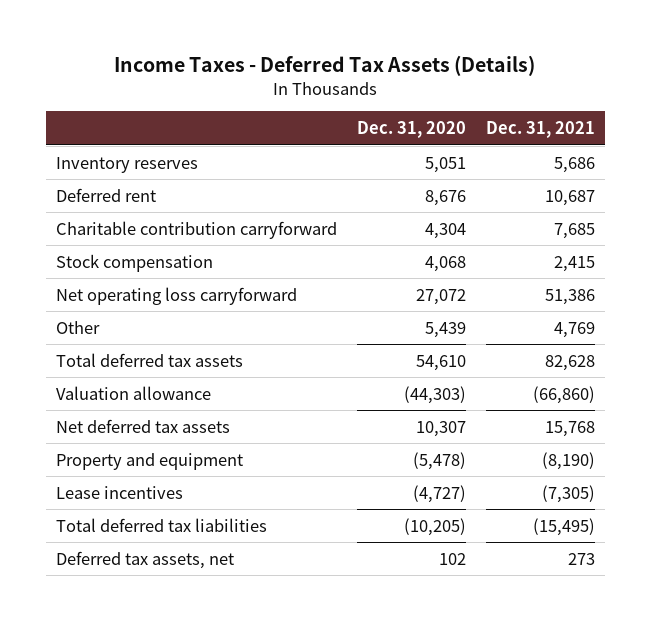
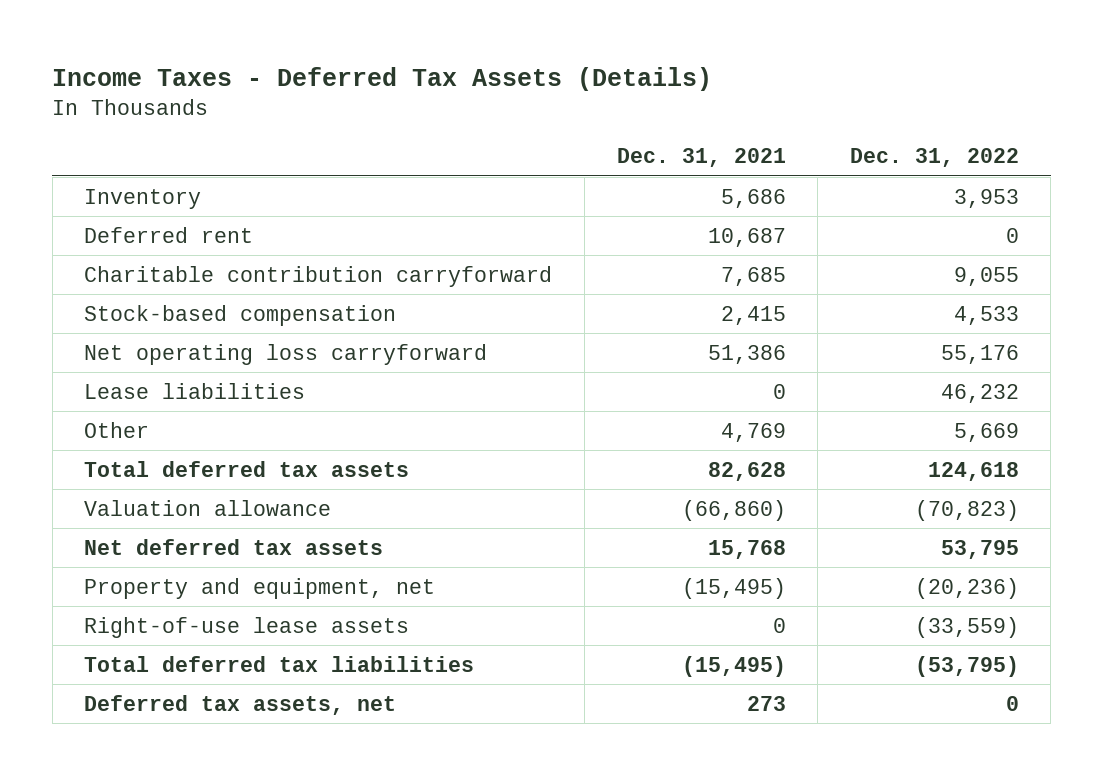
- | Dec. 31, 2020 | Dec. 31, 2021
+ | Dec. 31, 2021 | Dec. 31, 2022
- Inventory reserves | 5,051 | 5,686
+ Inventory | 5,686 | 3,953
- Stock compensation | 4,068 | 2,415
+ Stock-based compensation | 2,415 | 4,533
+ Lease liabilities | 0 | 46,232
- Property and equipment | (5,478) | (8,190)
- Lease incentives | (4,727) | (7,305)
+ Property and equipment, net | (15,495) | (20,236)
+ Right-of-use lease assets | 0 | (33,559)

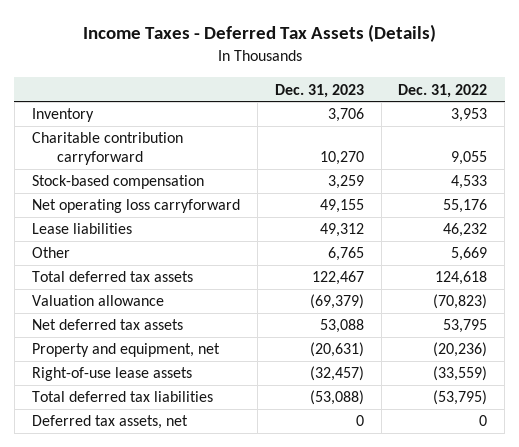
- | Dec. 31, 2021 | Dec. 31, 2022
+ | Dec. 31, 2023 | Dec. 31, 2022
- Deferred rent | 10,687 | 0

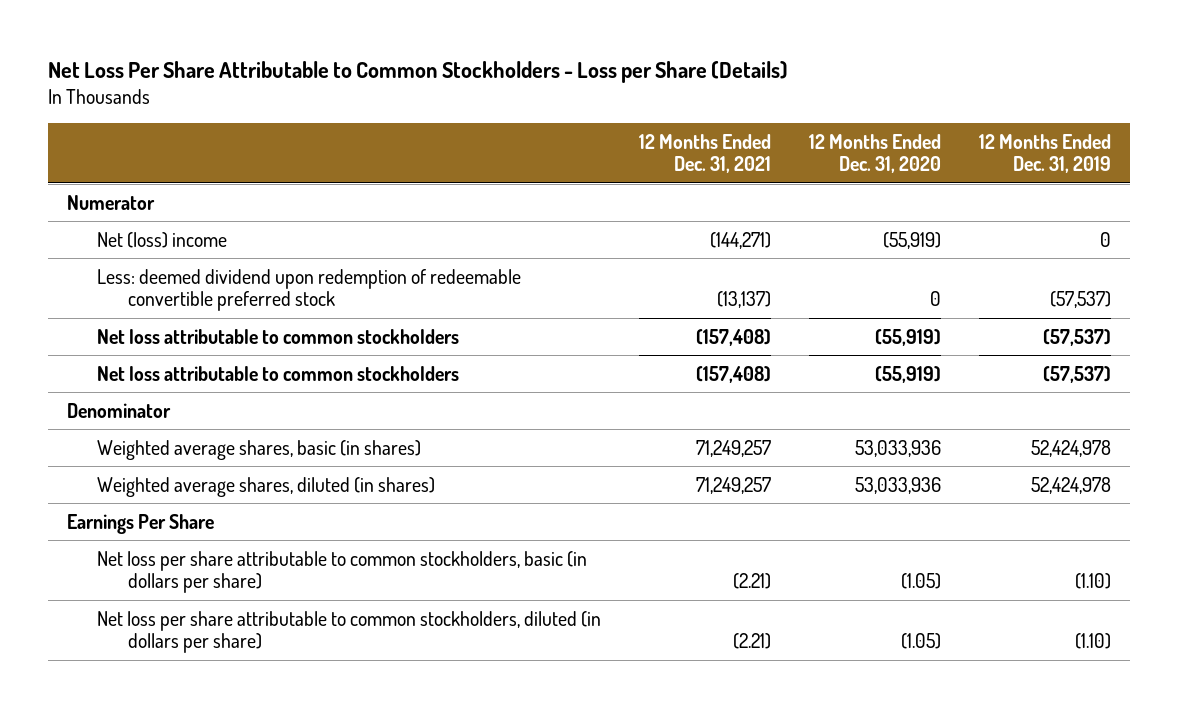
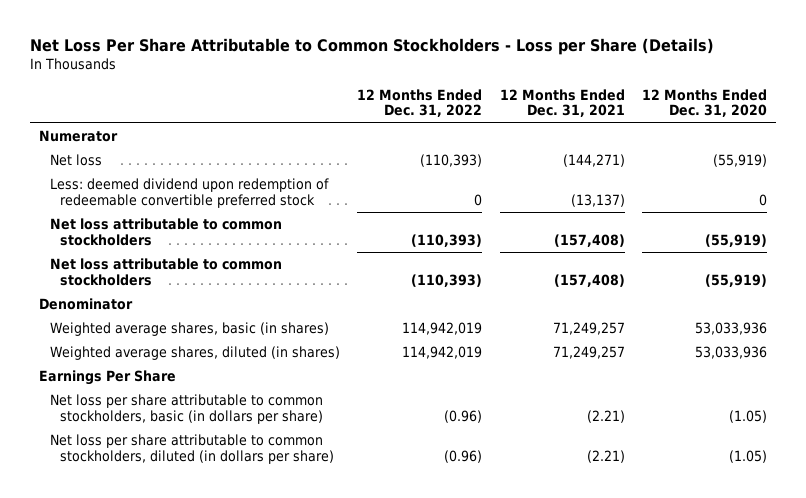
- | 12 Months Ended Dec. 31, 2021 | 12 Months Ended Dec. 31, 2020 | 12 Months Ended Dec. 31, 2019
+ | 12 Months Ended Dec. 31, 2022 | 12 Months Ended Dec. 31, 2021 | 12 Months Ended Dec. 31, 2020
- Net (loss) income | (144,271) | (55,919) | 0
+ Net loss | (110,393) | (144,271) | (55,919)

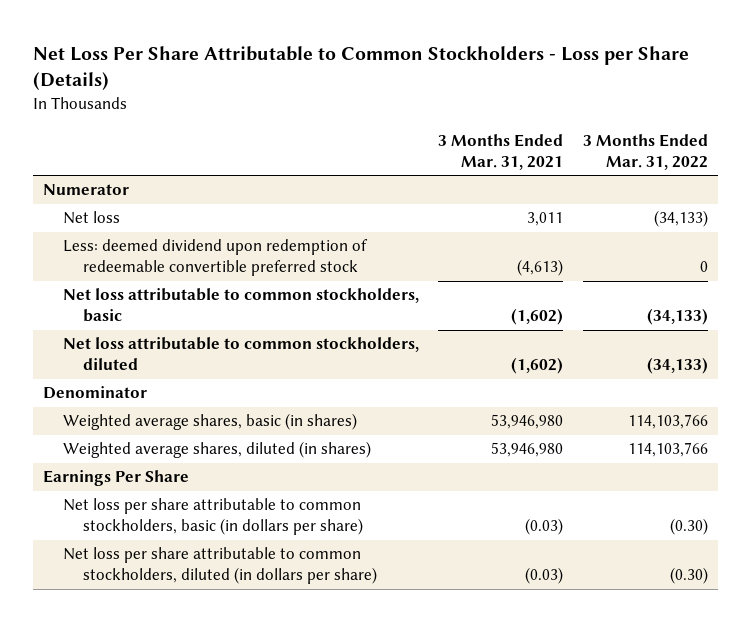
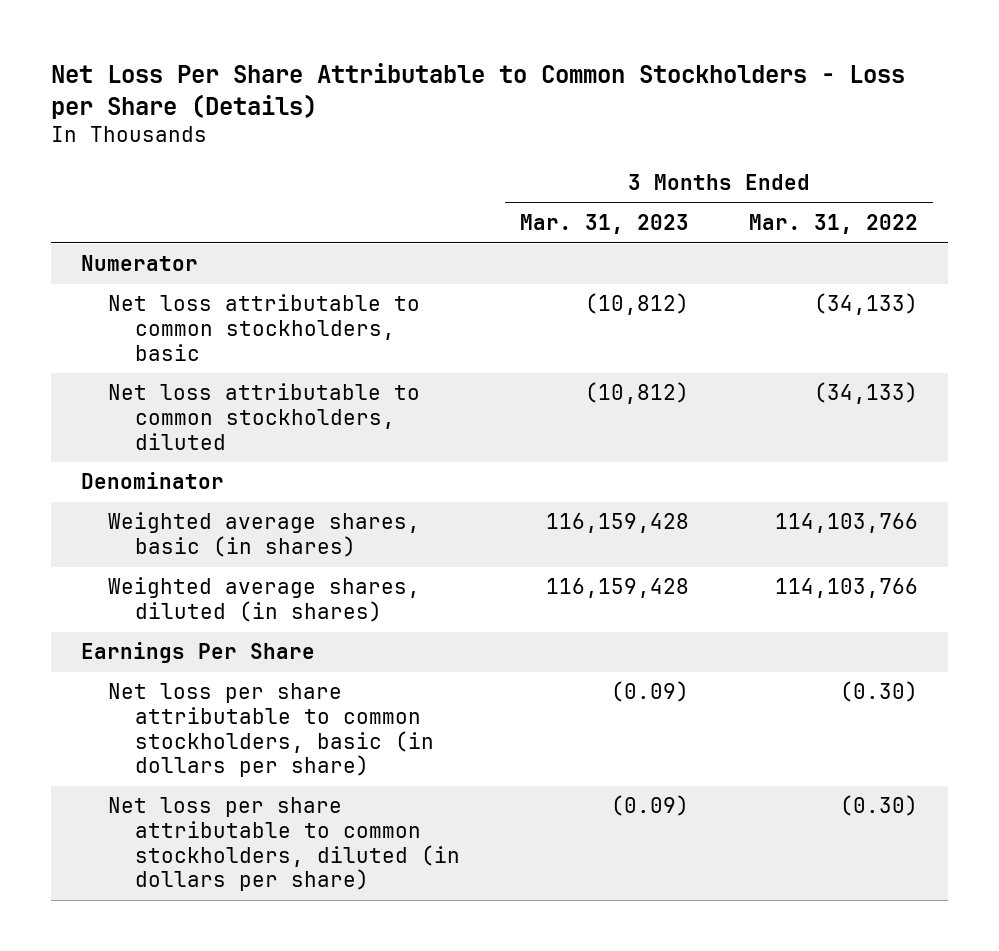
- | 3 Months Ended Mar. 31, 2021 | 3 Months Ended Mar. 31, 2022
+ | 3 Months Ended Mar. 31, 2023 | 3 Months Ended Mar. 31, 2022
- Net loss | 3,011 | (34,133)
- Less: deemed dividend upon redemption of redeemable convertible preferred stock | (4,613) | 0

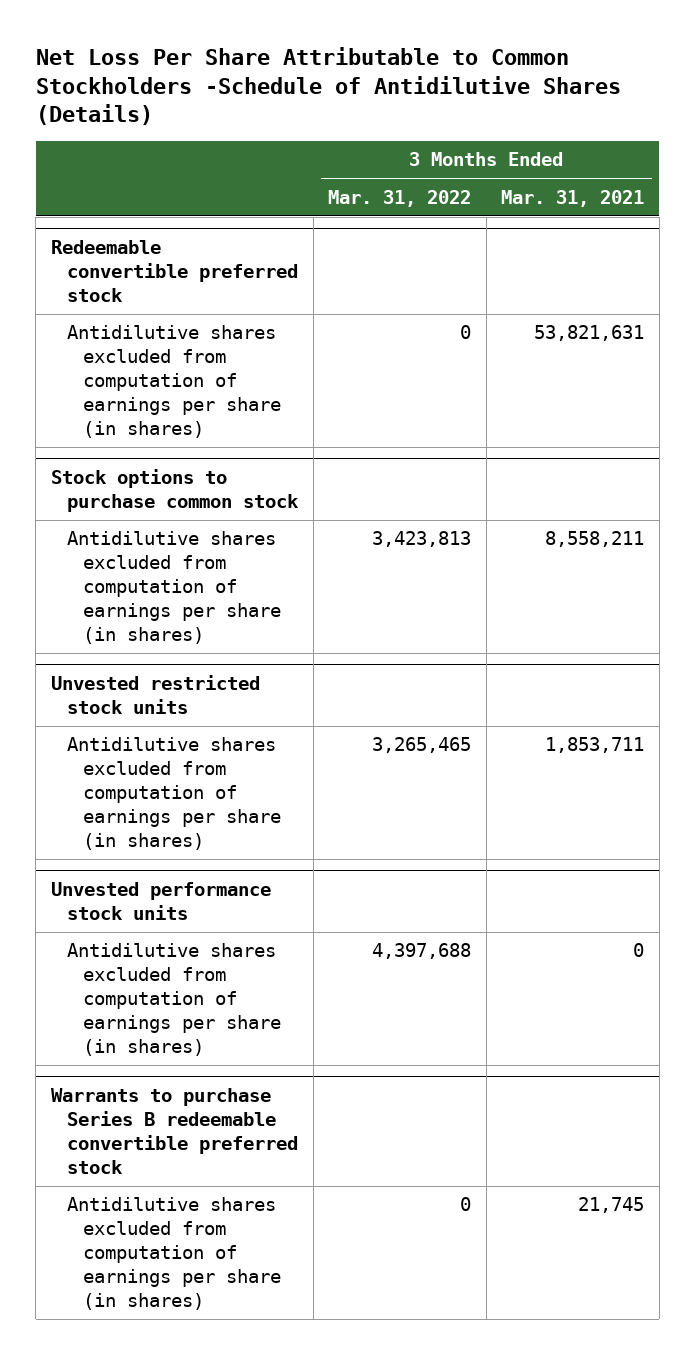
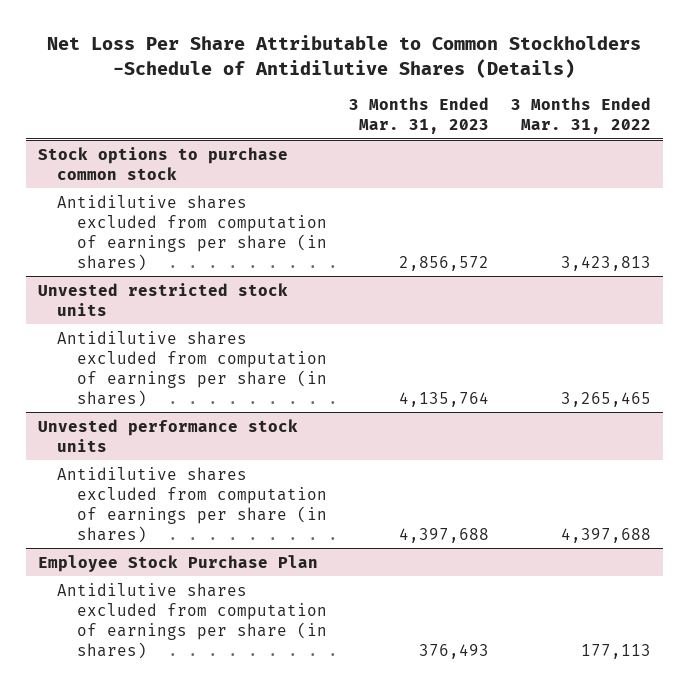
- | 3 Months Ended Mar. 31, 2022 | 3 Months Ended Mar. 31, 2021
+ | 3 Months Ended Mar. 31, 2023 | 3 Months Ended Mar. 31, 2022
- Redeemable convertible preferred stock
- Antidilutive shares excluded from computation of earnings per share (in shares) | 0 | 53,821,631
- Warrants to purchase Series B redeemable convertible preferred stock
- Antidilutive shares excluded from computation of earnings per share (in shares) | 0 | 21,745
+ Employee Stock Purchase Plan
+ Antidilutive shares excluded from computation of earnings per share (in shares) | 376,493 | 177,113

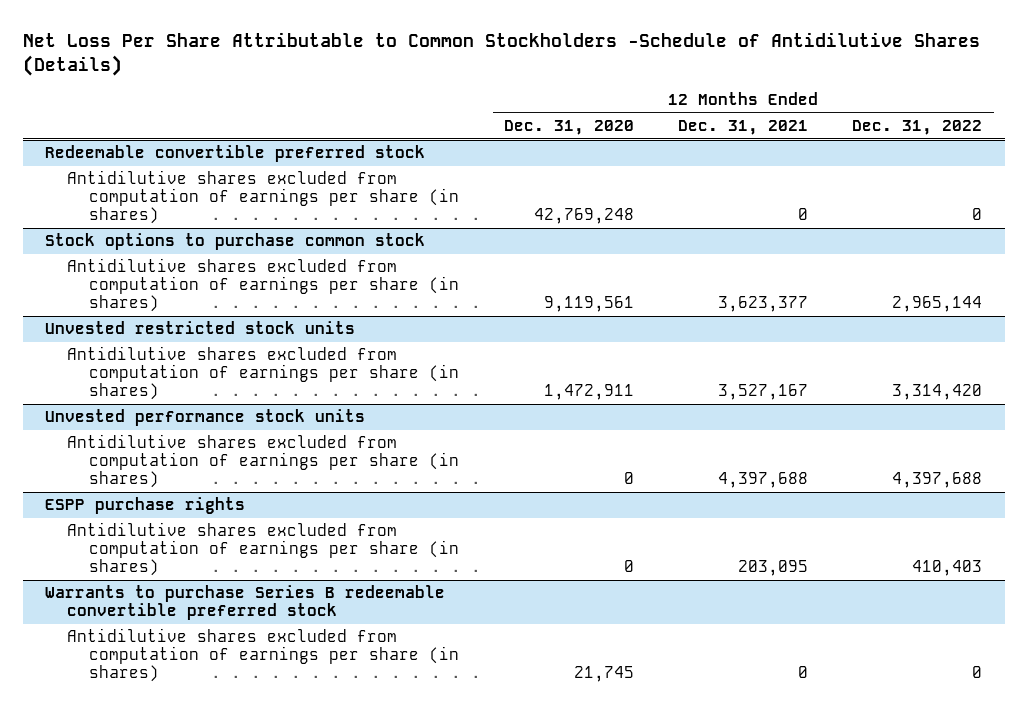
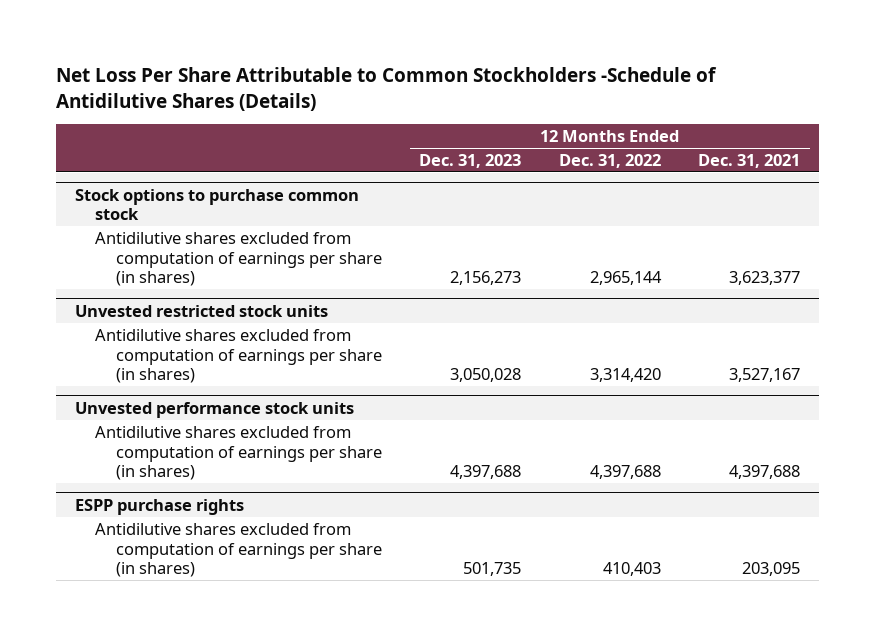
- | 12 Months Ended Dec. 31, 2020 | 12 Months Ended Dec. 31, 2021 | 12 Months Ended Dec. 31, 2022
+ | 12 Months Ended Dec. 31, 2023 | 12 Months Ended Dec. 31, 2022 | 12 Months Ended Dec. 31, 2021
- Redeemable convertible preferred stock
- Antidilutive shares excluded from computation of earnings per share (in shares) | 42,769,248 | 0 | 0
- Warrants to purchase Series B redeemable convertible preferred stock
- Antidilutive shares excluded from computation of earnings per share (in shares) | 21,745 | 0 | 0

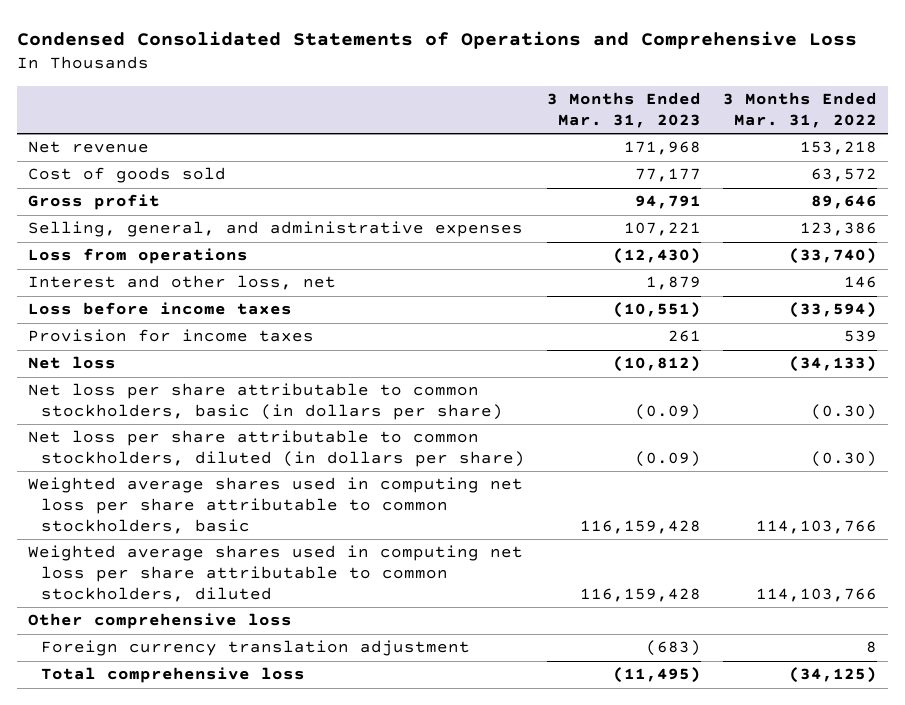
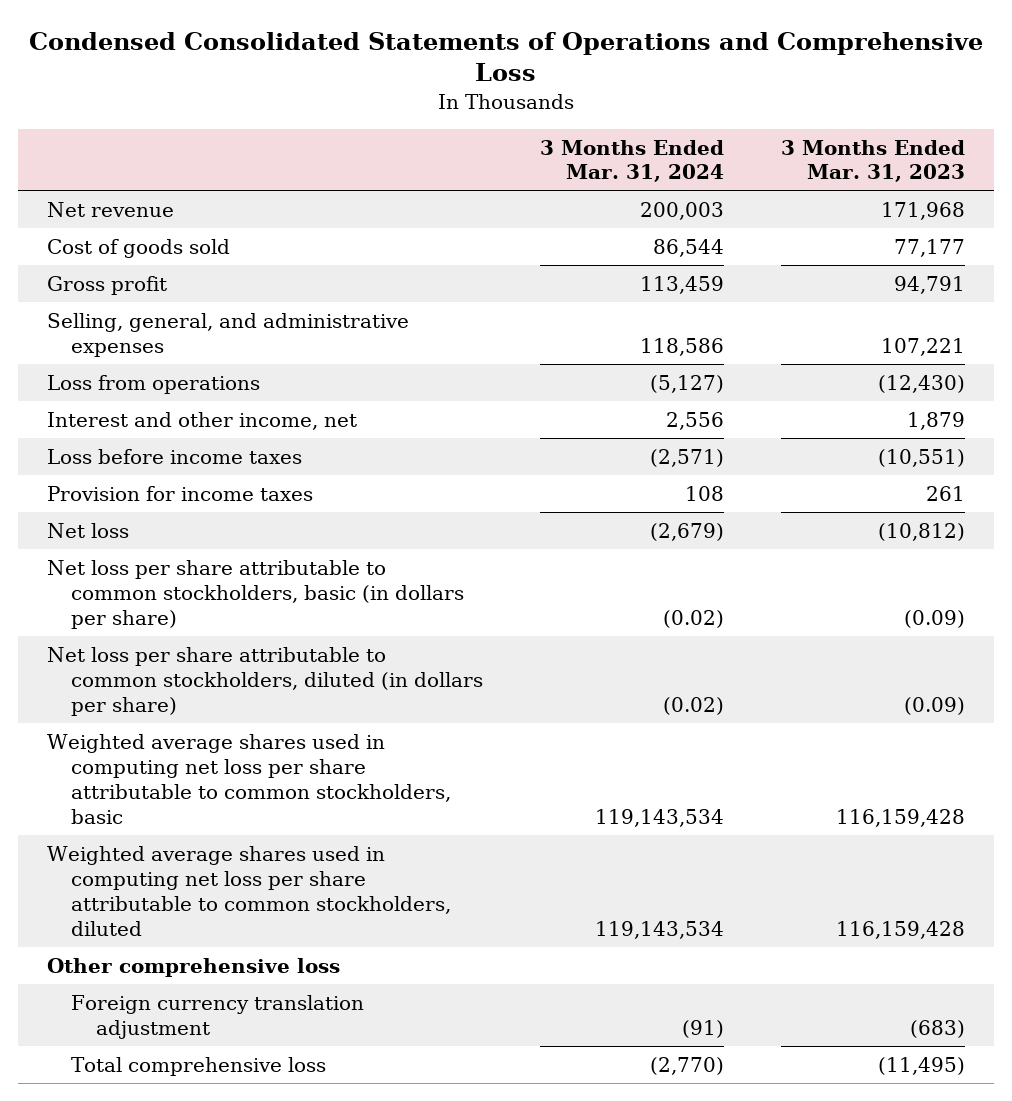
- | 3 Months Ended Mar. 31, 2023 | 3 Months Ended Mar. 31, 2022
+ | 3 Months Ended Mar. 31, 2024 | 3 Months Ended Mar. 31, 2023
- Interest and other loss, net | 1,879 | 146
+ Interest and other income, net | 2,556 | 1,879

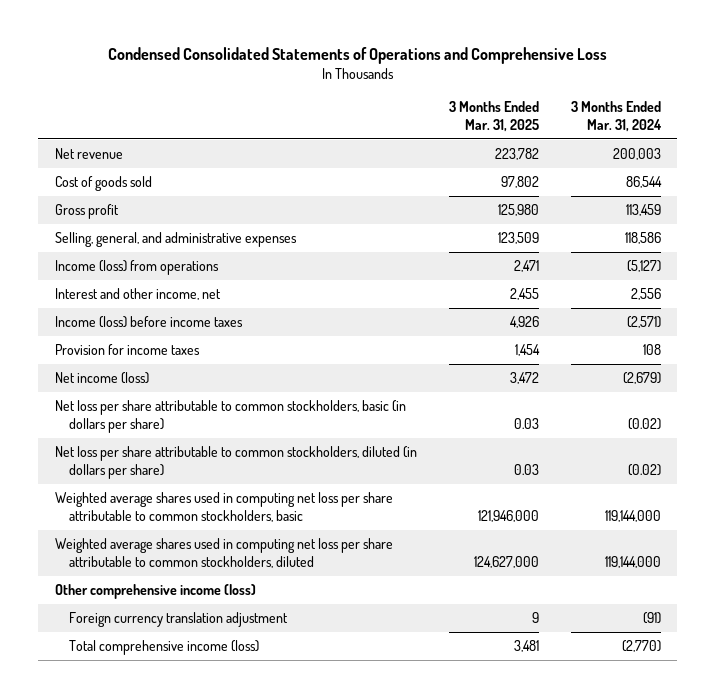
- | 3 Months Ended Mar. 31, 2024 | 3 Months Ended Mar. 31, 2023
+ | 3 Months Ended Mar. 31, 2025 | 3 Months Ended Mar. 31, 2024
- Loss from operations | (5,127) | (12,430)
+ Income (loss) from operations | 2,471 | (5,127)
- Loss before income taxes | (2,571) | (10,551)
+ Income (loss) before income taxes | 4,926 | (2,571)
- Net loss | (2,679) | (10,812)
+ Net income (loss) | 3,472 | (2,679)
- Weighted average shares used in computing net loss per share attributable to common stockholders, basic | 119,143,534 | 116,159,428
- Weighted average shares used in computing net loss per share attributable to common stockholders, diluted | 119,143,534 | 116,159,428
- Other comprehensive loss
+ Weighted average shares used in computing net loss per share attributable to common stockholders, basic | 121,946,000 | 119,144,000
+ Weighted average shares used in computing net loss per share attributable to common stockholders, diluted | 124,627,000 | 119,144,000
+ Other comprehensive income (loss)
- Total comprehensive loss | (2,770) | (11,495)
+ Total comprehensive income (loss) | 3,481 | (2,770)

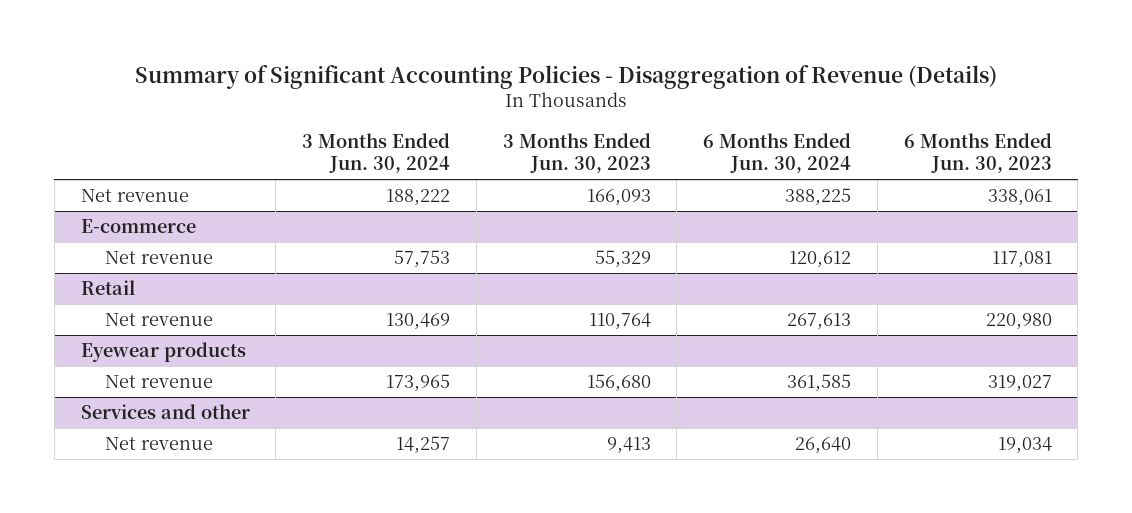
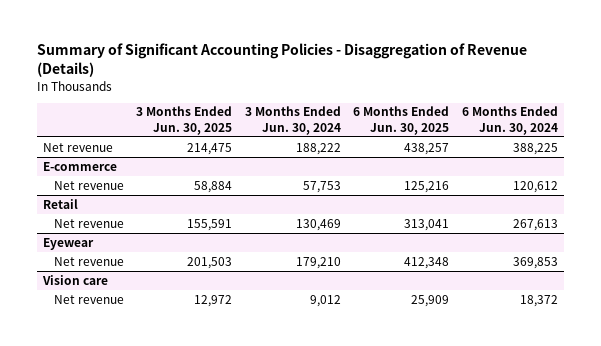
- | 3 Months Ended Jun. 30, 2024 | 3 Months Ended Jun. 30, 2023 | 6 Months Ended Jun. 30, 2024 | 6 Months Ended Jun. 30, 2023
+ | 3 Months Ended Jun. 30, 2025 | 3 Months Ended Jun. 30, 2024 | 6 Months Ended Jun. 30, 2025 | 6 Months Ended Jun. 30, 2024
- Eyewear products
- Net revenue | 173,965 | 156,680 | 361,585 | 319,027
- Services and other
- Net revenue | 14,257 | 9,413 | 26,640 | 19,034
+ Eyewear
+ Net revenue | 201,503 | 179,210 | 412,348 | 369,853
+ Vision care
+ Net revenue | 12,972 | 9,012 | 25,909 | 18,372

